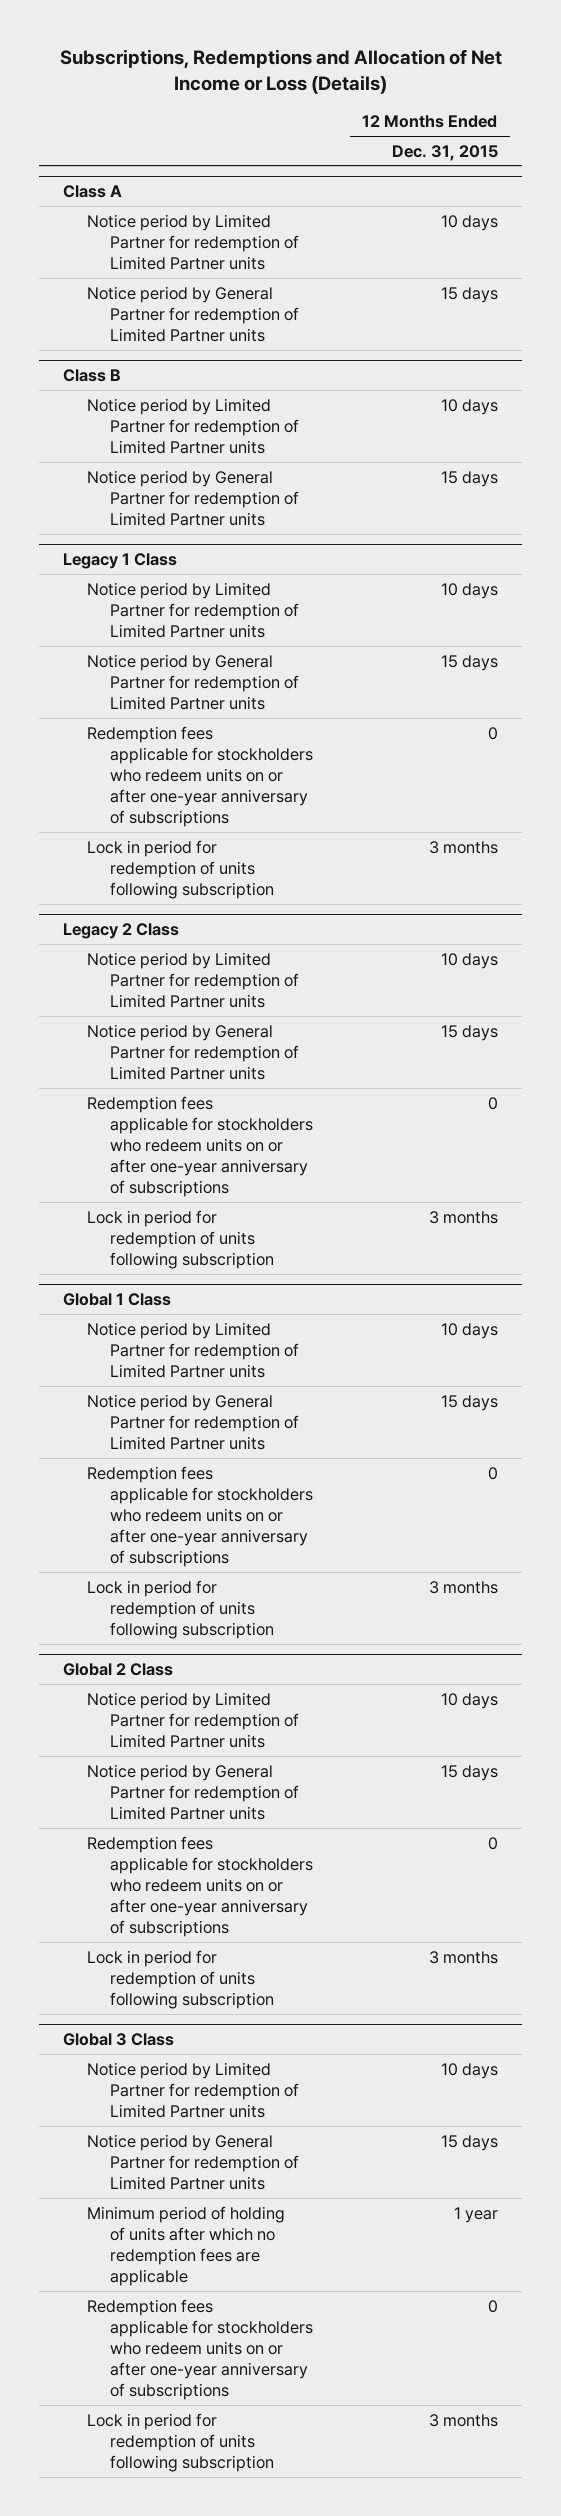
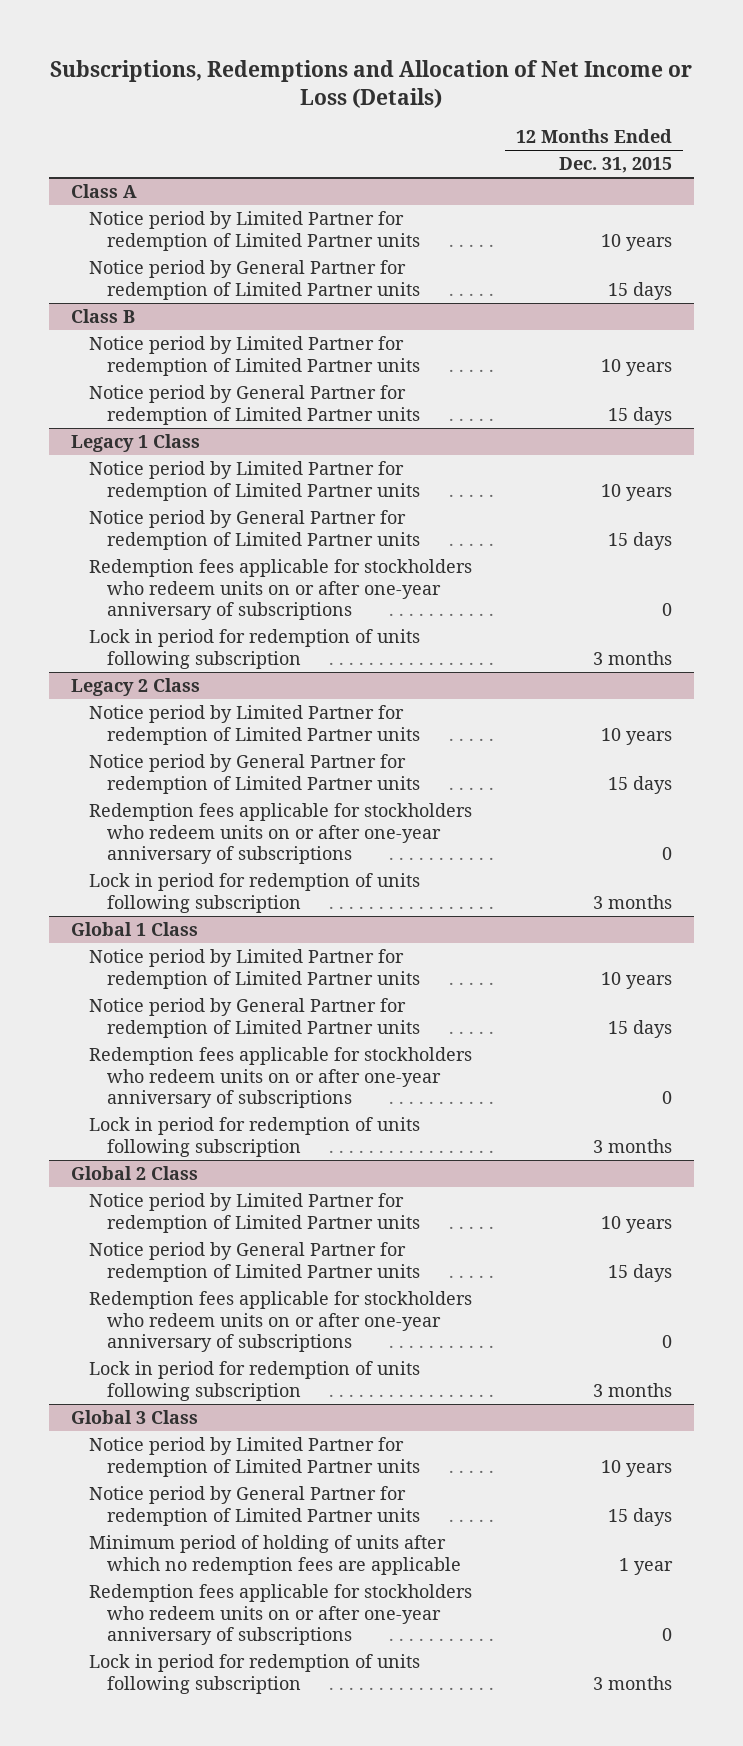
@ Class A
- Notice period by Limited Partner for redemption of Limited Partner units | 10 days
+ Notice period by Limited Partner for redemption of Limited Partner units | 10 years
@ Class B
- Notice period by Limited Partner for redemption of Limited Partner units | 10 days
+ Notice period by Limited Partner for redemption of Limited Partner units | 10 years
@ Legacy 1 Class
- Notice period by Limited Partner for redemption of Limited Partner units | 10 days
+ Notice period by Limited Partner for redemption of Limited Partner units | 10 years
@ Legacy 2 Class
- Notice period by Limited Partner for redemption of Limited Partner units | 10 days
+ Notice period by Limited Partner for redemption of Limited Partner units | 10 years
@ Global 1 Class
- Notice period by Limited Partner for redemption of Limited Partner units | 10 days
+ Notice period by Limited Partner for redemption of Limited Partner units | 10 years
@ Global 2 Class
- Notice period by Limited Partner for redemption of Limited Partner units | 10 days
+ Notice period by Limited Partner for redemption of Limited Partner units | 10 years
@ Global 3 Class
- Notice period by Limited Partner for redemption of Limited Partner units | 10 days
+ Notice period by Limited Partner for redemption of Limited Partner units | 10 years

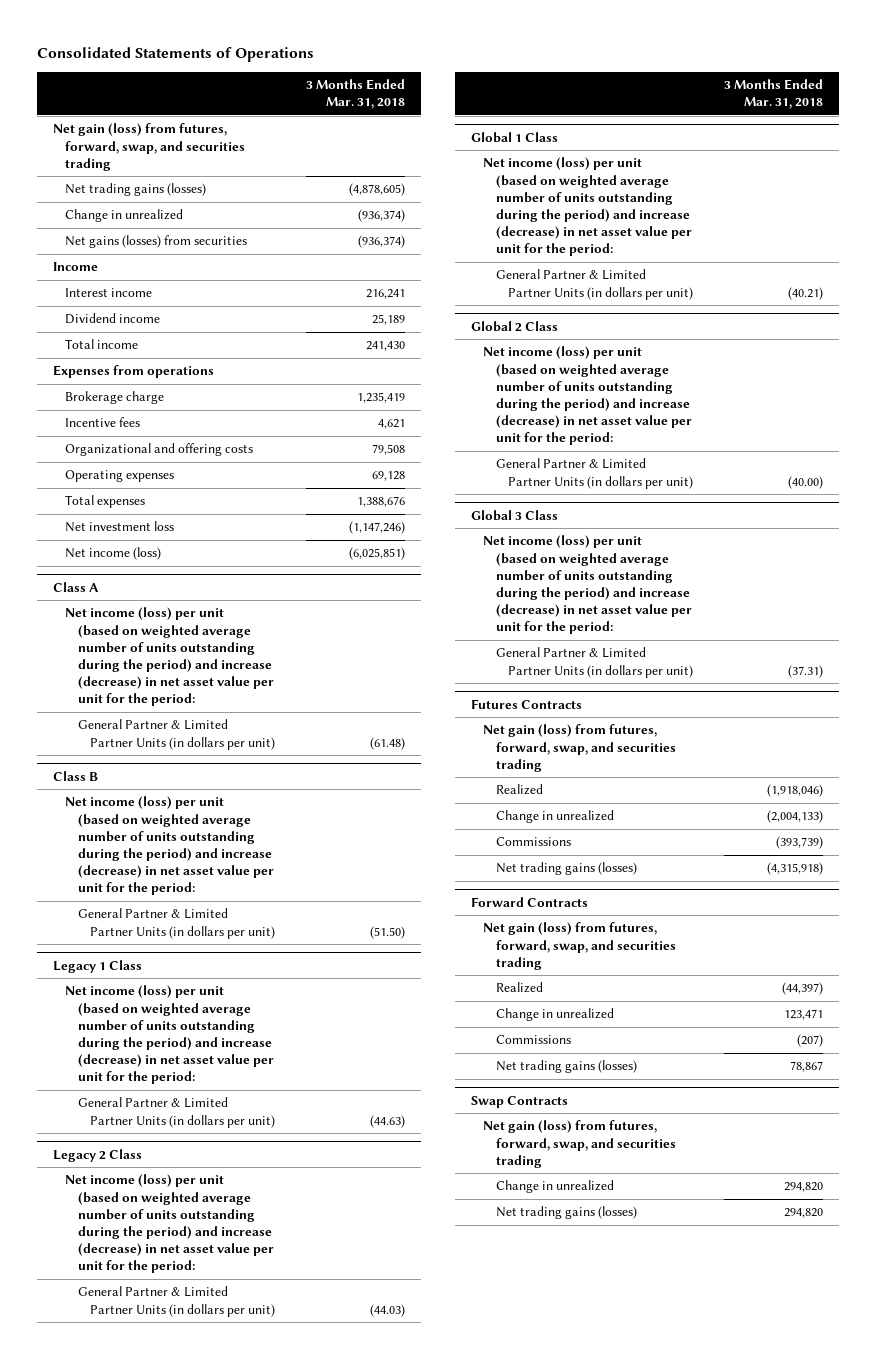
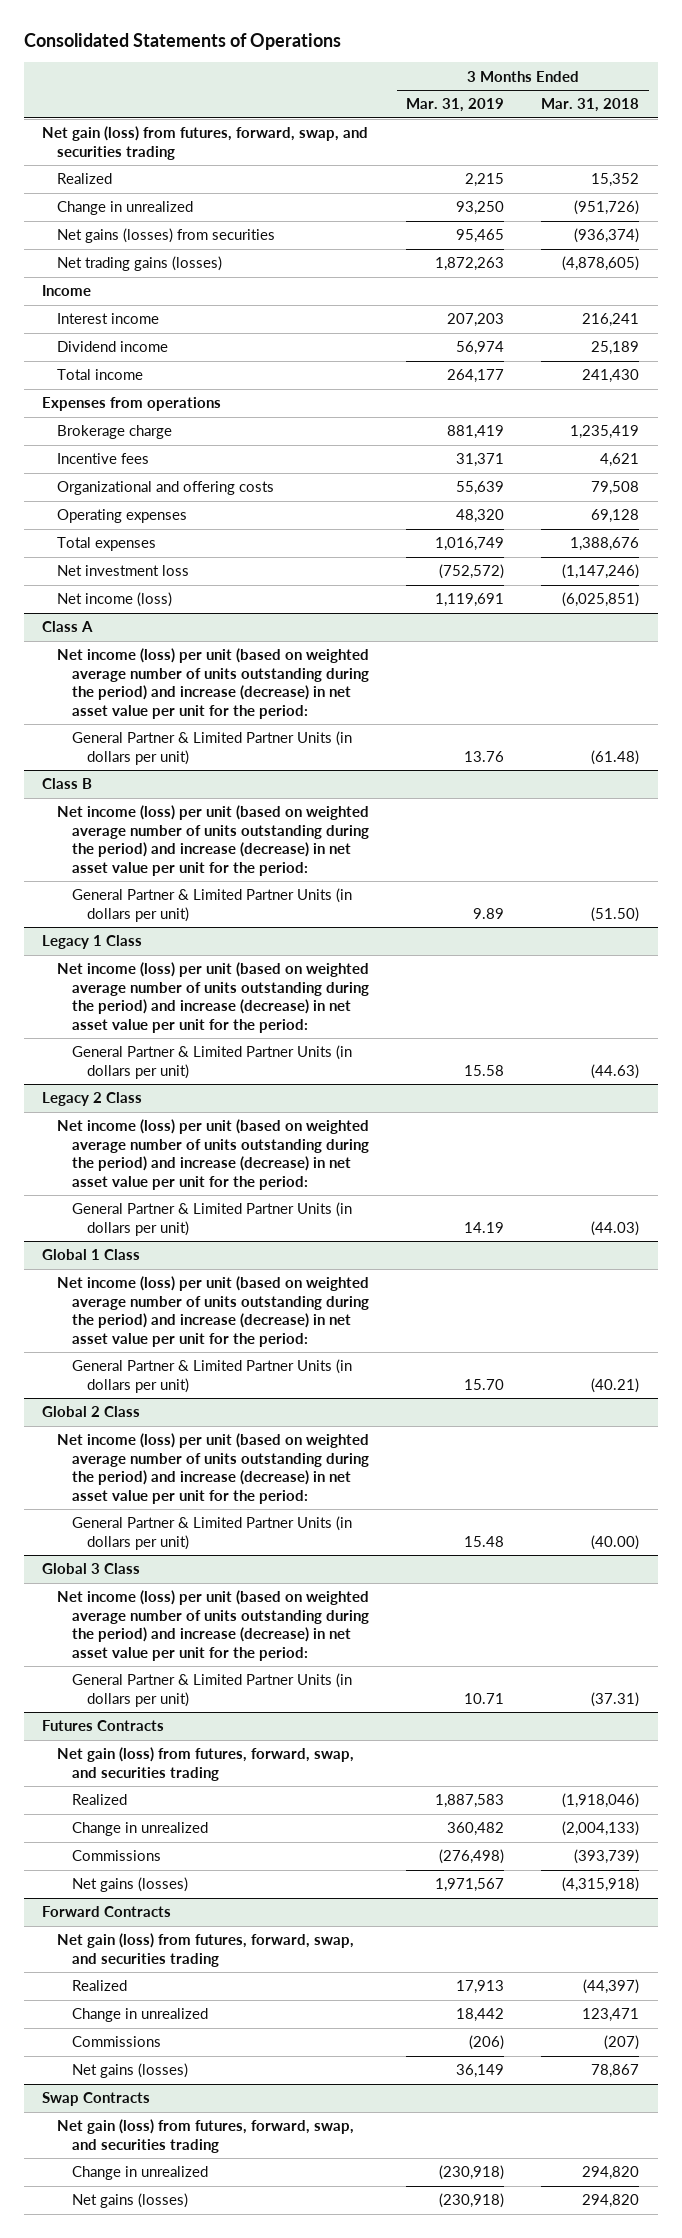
- | 3 Months Ended Mar. 31, 2018
+ | 3 Months Ended Mar. 31, 2019 | 3 Months Ended Mar. 31, 2018
- Change in unrealized | (936,374)
+ Realized | 2,215 | 15,352
+ Change in unrealized | 93,250 | (951,726)
moved down: Net trading gains (losses) | 1,872,263 | (4,878,605)
@ Futures Contracts
- Net trading gains (losses) | (4,315,918)
+ Net gains (losses) | 1,971,567 | (4,315,918)
@ Forward Contracts
- Net trading gains (losses) | 78,867
+ Net gains (losses) | 36,149 | 78,867
@ Swap Contracts
- Net trading gains (losses) | 294,820
+ Net gains (losses) | (230,918) | 294,820

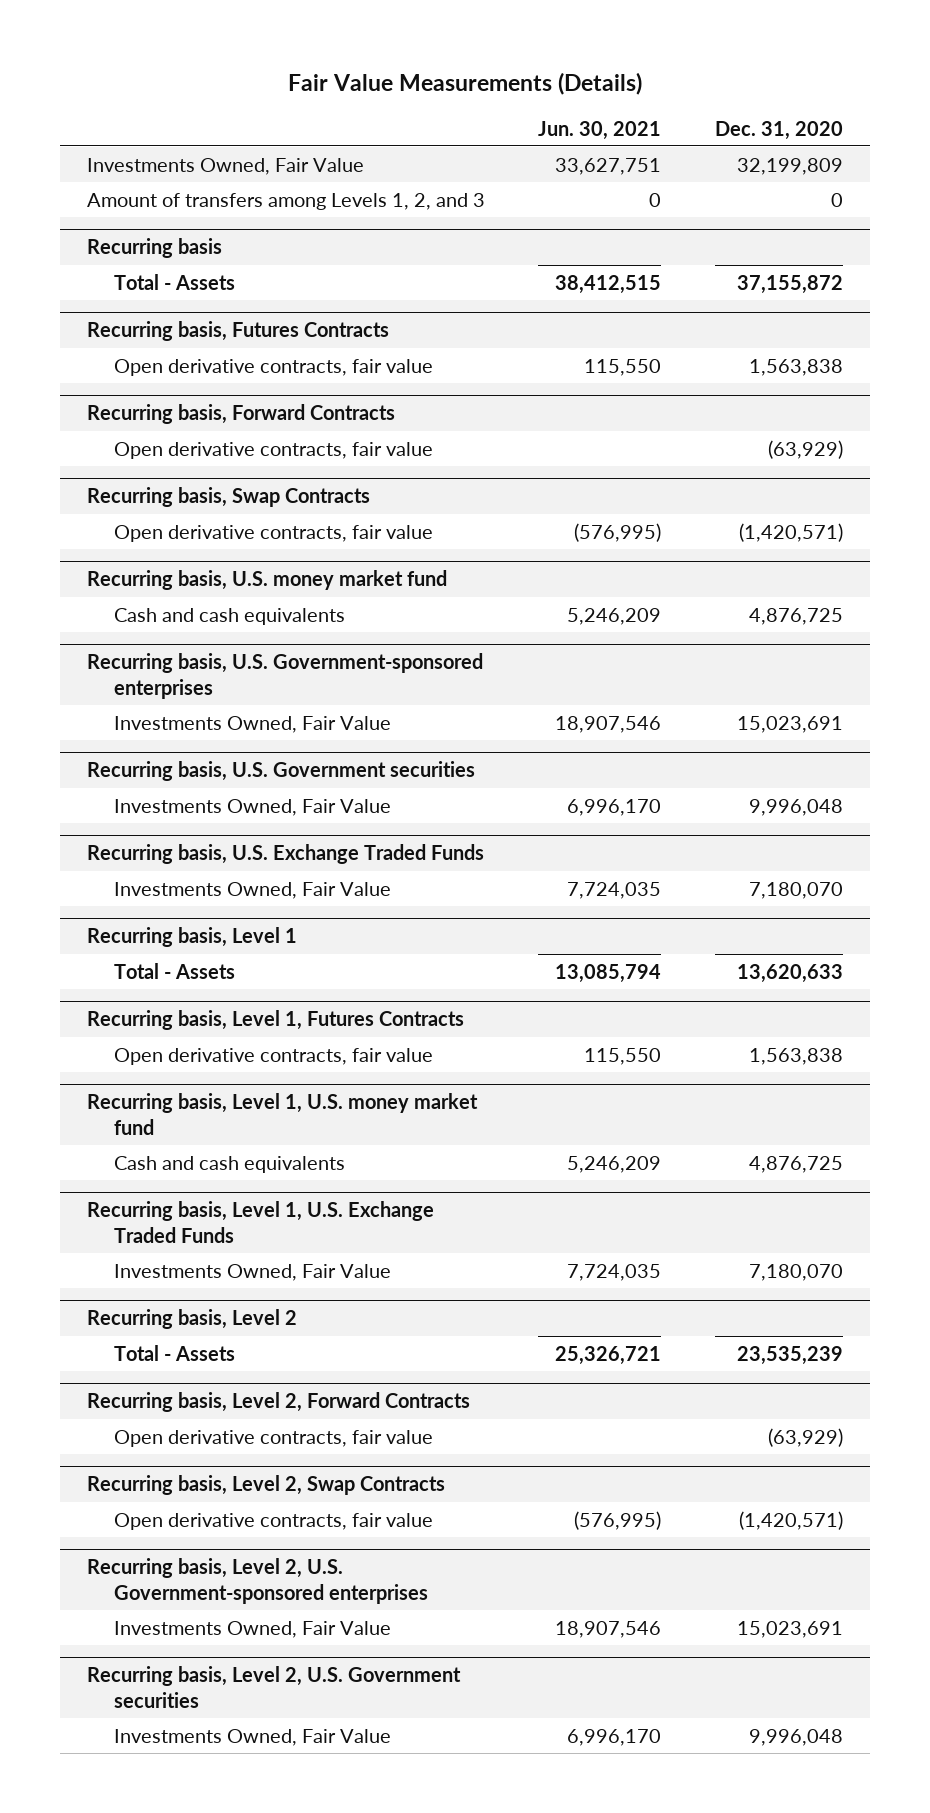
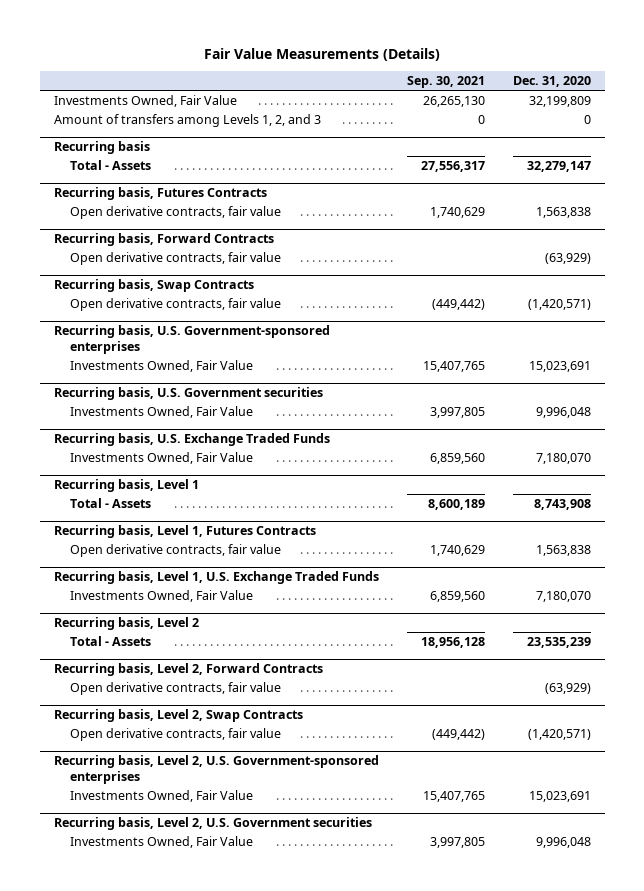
- | Jun. 30, 2021 | Dec. 31, 2020
+ | Sep. 30, 2021 | Dec. 31, 2020
@ Recurring basis
- Total - Assets | 38,412,515 | 37,155,872
+ Total - Assets | 27,556,317 | 32,279,147
- Recurring basis, U.S. money market fund
- Cash and cash equivalents | 5,246,209 | 4,876,725
@ Recurring basis, Level 1
- Total - Assets | 13,085,794 | 13,620,633
+ Total - Assets | 8,600,189 | 8,743,908
- Recurring basis, Level 1, U.S. money market fund
- Cash and cash equivalents | 5,246,209 | 4,876,725

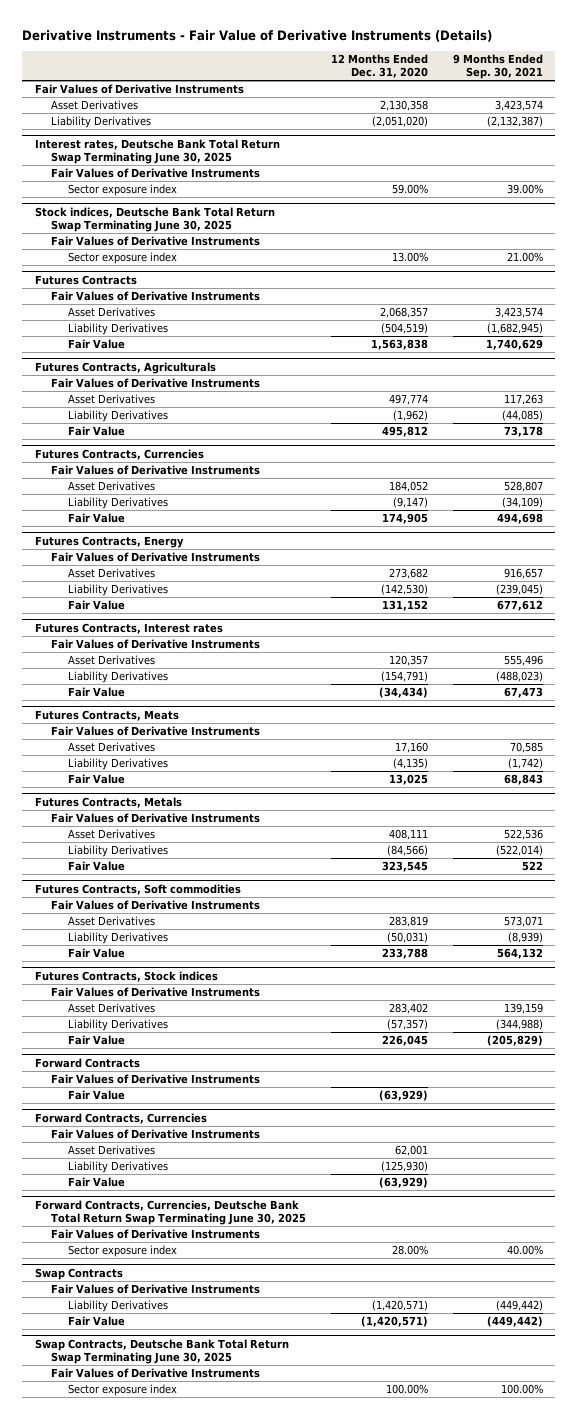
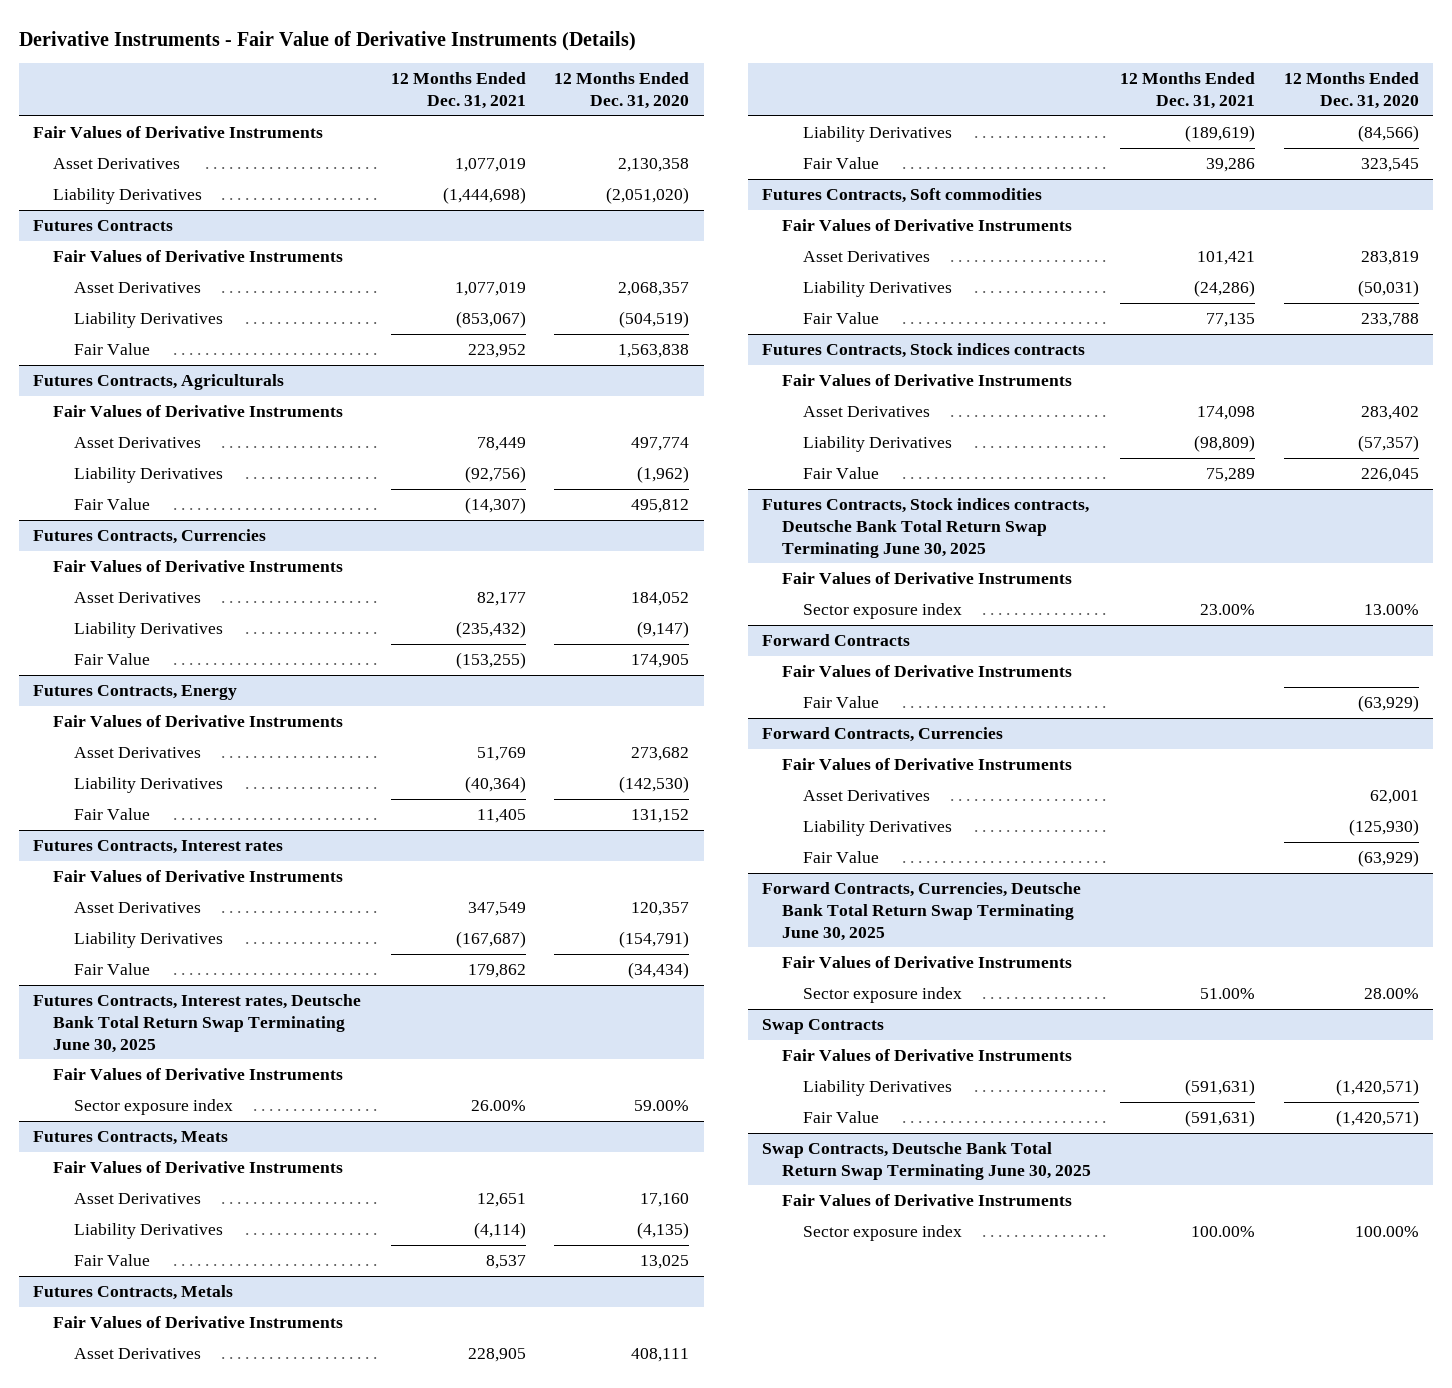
- | 12 Months Ended Dec. 31, 2020 | 9 Months Ended Sep. 30, 2021
+ | 12 Months Ended Dec. 31, 2021 | 12 Months Ended Dec. 31, 2020
- Interest rates, Deutsche Bank Total Return Swap Terminating June 30, 2025
- Fair Values of Derivative Instruments
- Sector exposure index | 59.00% | 39.00%
- Stock indices, Deutsche Bank Total Return Swap Terminating June 30, 2025
- Fair Values of Derivative Instruments
- Sector exposure index | 13.00% | 21.00%
+ Futures Contracts, Interest rates, Deutsche Bank Total Return Swap Terminating June 30, 2025
+ Fair Values of Derivative Instruments
+ Sector exposure index | 26.00% | 59.00%
- Futures Contracts, Stock indices
+ Futures Contracts, Stock indices contracts
+ Futures Contracts, Stock indices contracts, Deutsche Bank Total Return Swap Terminating June 30, 2025
+ Fair Values of Derivative Instruments
+ Sector exposure index | 23.00% | 13.00%

